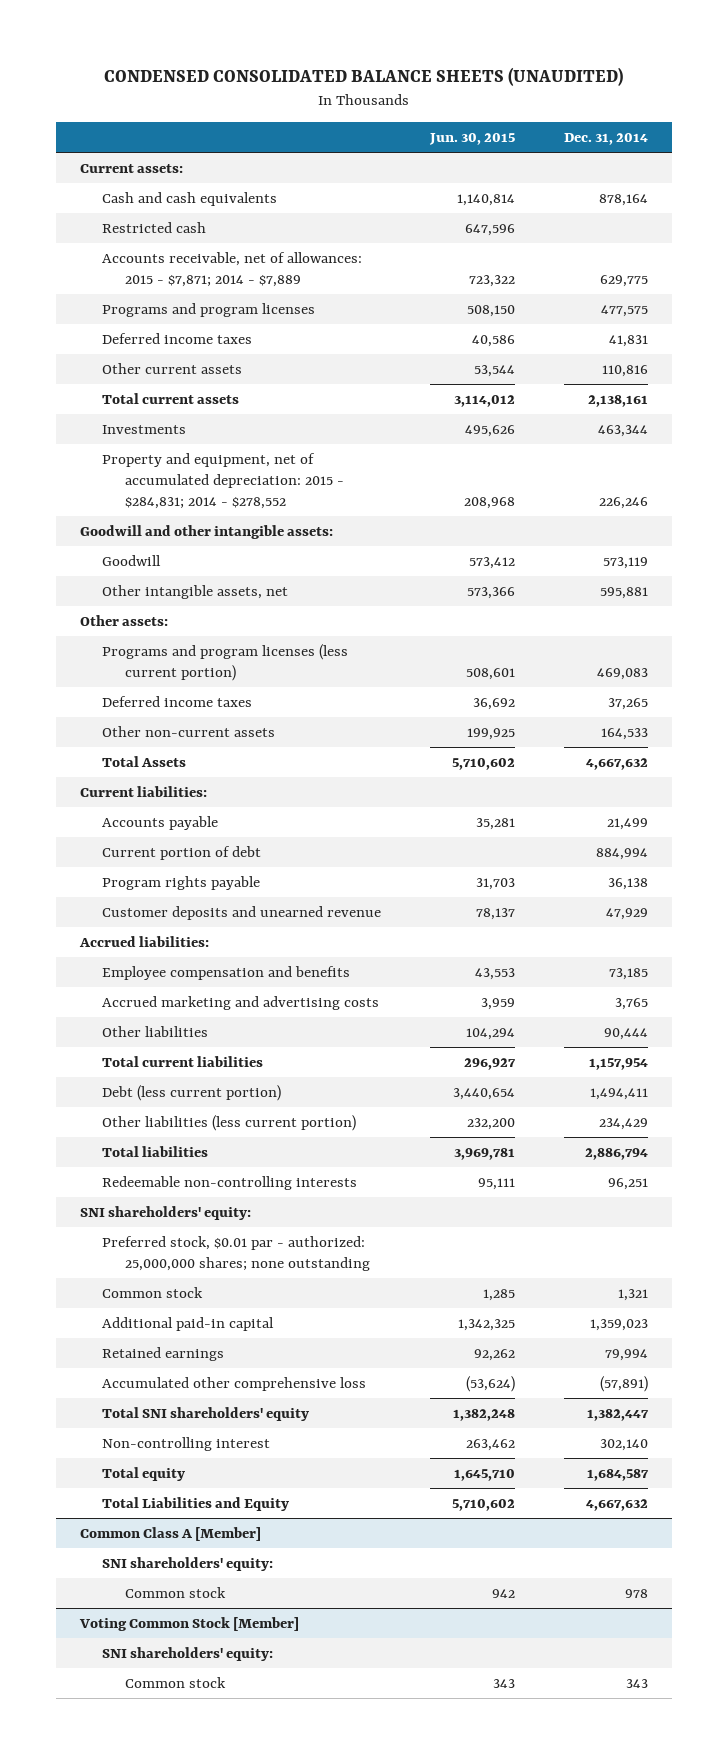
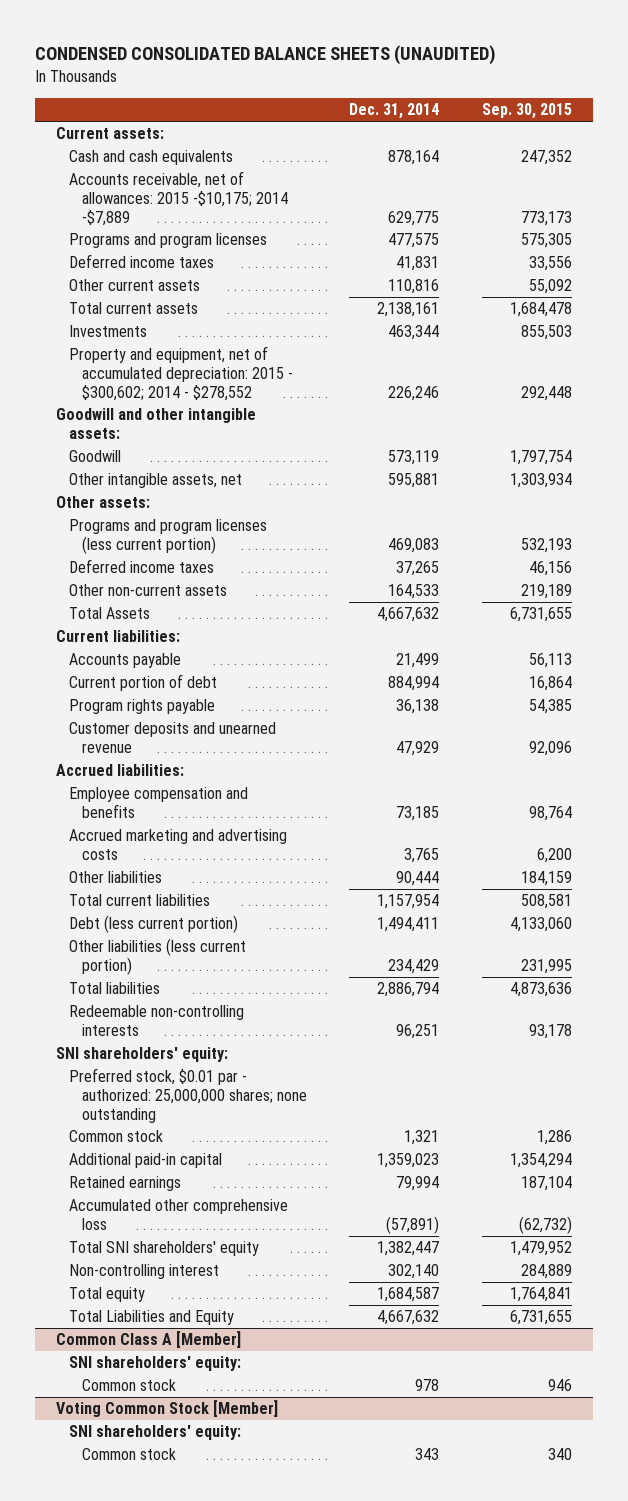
- | Jun. 30, 2015 | Dec. 31, 2014
+ | Dec. 31, 2014 | Sep. 30, 2015
- Restricted cash | 647,596 |
- Accounts receivable, net of allowances: 2015 - $7,871; 2014 - $7,889 | 723,322 | 629,775
+ Accounts receivable, net of allowances: 2015 -$10,175; 2014 -$7,889 | 629,775 | 773,173
- Property and equipment, net of accumulated depreciation: 2015 - $284,831; 2014 - $278,552 | 208,968 | 226,246
+ Property and equipment, net of accumulated depreciation: 2015 - $300,602; 2014 - $278,552 | 226,246 | 292,448

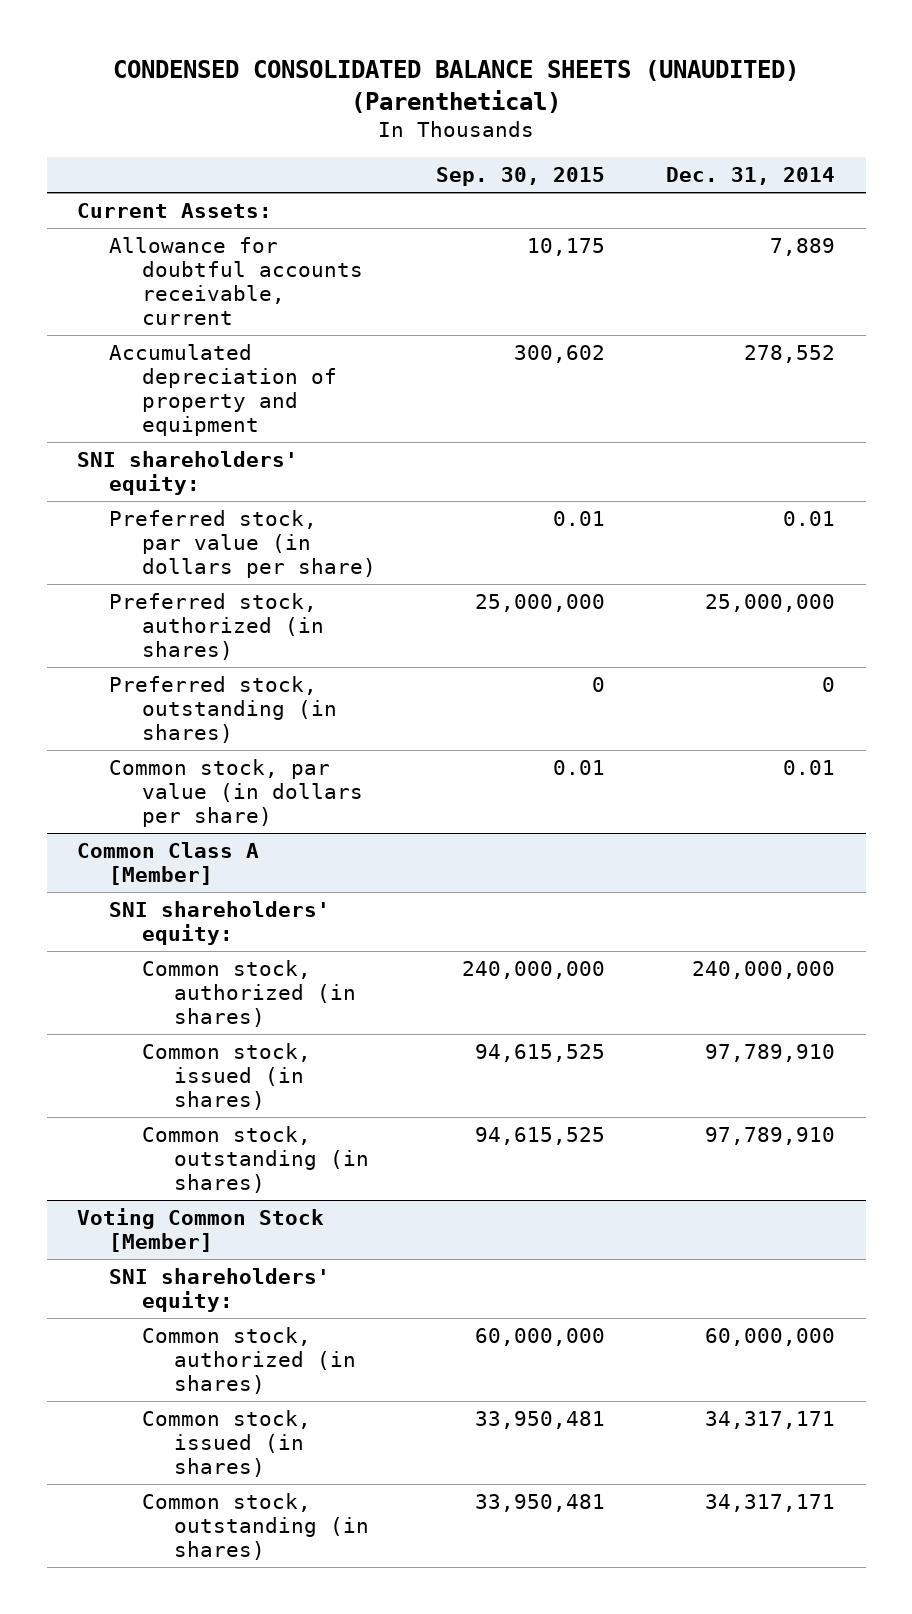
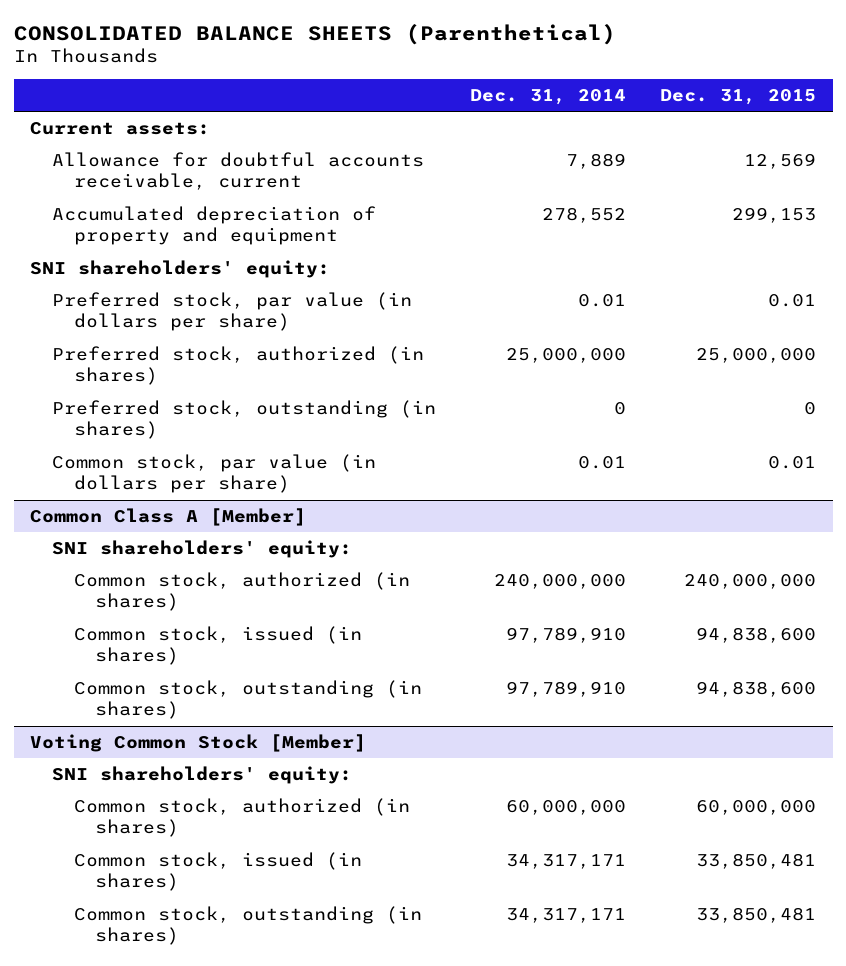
- CONDENSED CONSOLIDATED BALANCE SHEETS (UNAUDITED) (Parenthetical)
+ CONSOLIDATED BALANCE SHEETS (Parenthetical)
- | Sep. 30, 2015 | Dec. 31, 2014
+ | Dec. 31, 2014 | Dec. 31, 2015
- Current Assets:
+ Current assets:

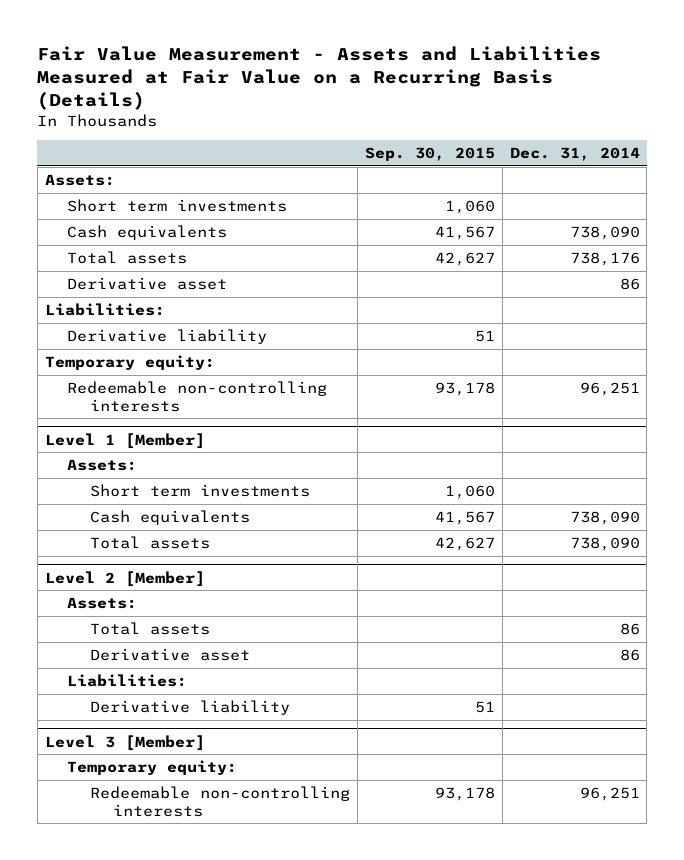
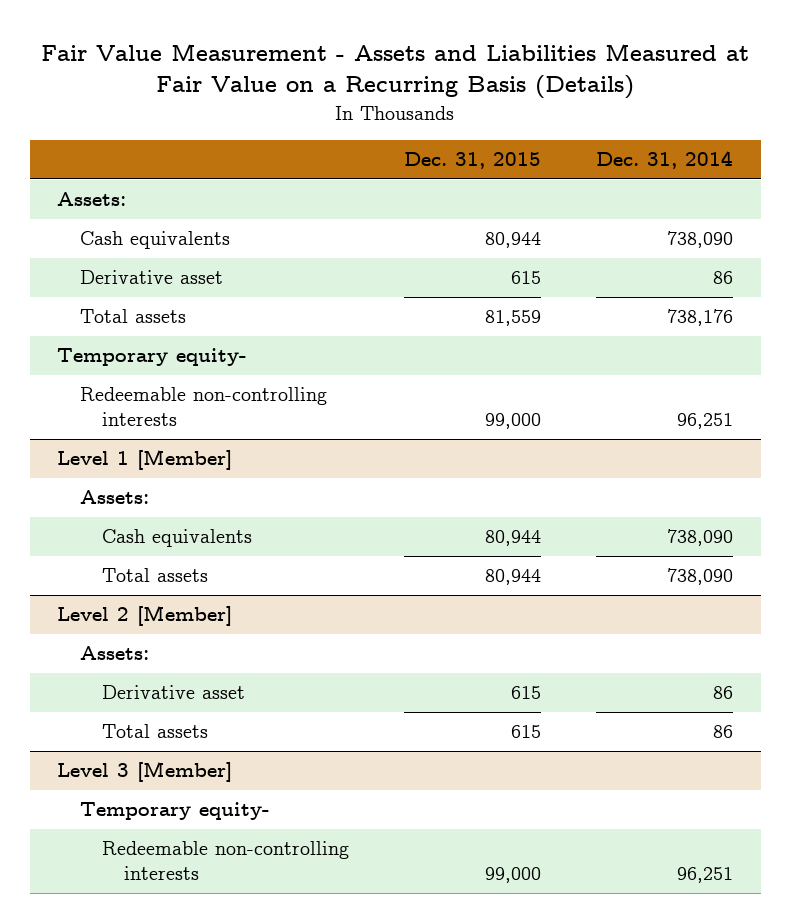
- | Sep. 30, 2015 | Dec. 31, 2014
+ | Dec. 31, 2015 | Dec. 31, 2014
- Short term investments | 1,060 |
- Liabilities:
- Derivative liability | 51 |
- Temporary equity:
moved down: Total assets | 81,559 | 738,176
+ Temporary equity-
@ Level 1 [Member]
- Short term investments | 1,060 |
@ Level 2 [Member]
- Liabilities:
- Derivative liability | 51 |
moved down: Total assets | 615 | 86
@ Level 3 [Member]
- Temporary equity:
+ Temporary equity-

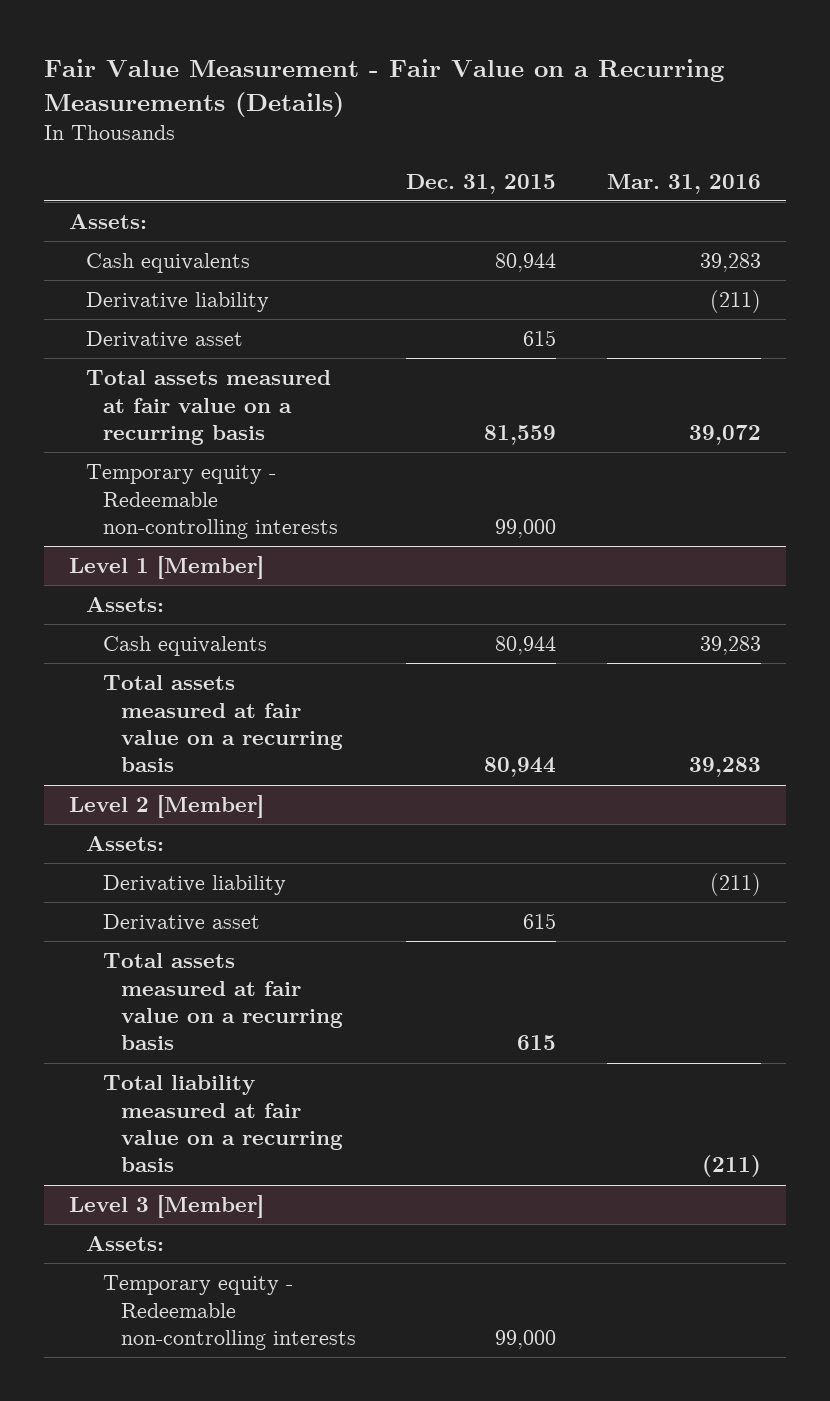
- Fair Value Measurement - Assets and Liabilities Measured at Fair Value on a Recurring Basis (Details)
+ Fair Value Measurement - Fair Value on a Recurring Measurements (Details)
- | Dec. 31, 2015 | Dec. 31, 2014
+ | Dec. 31, 2015 | Mar. 31, 2016
+ Derivative liability | | (211)
- Total assets | 81,559 | 738,176
- Temporary equity-
- Redeemable non-controlling interests | 99,000 | 96,251
+ Total assets measured at fair value on a recurring basis | 81,559 | 39,072
+ Temporary equity - Redeemable non-controlling interests | 99,000 |
@ Level 1 [Member]
- Total assets | 80,944 | 738,090
+ Total assets measured at fair value on a recurring basis | 80,944 | 39,283
@ Level 2 [Member]
+ Derivative liability | | (211)
- Total assets | 615 | 86
+ Total assets measured at fair value on a recurring basis | 615 |
+ Total liability measured at fair value on a recurring basis | | (211)
@ Level 3 [Member]
- Temporary equity-
- Redeemable non-controlling interests | 99,000 | 96,251
+ Assets:
+ Temporary equity - Redeemable non-controlling interests | 99,000 |

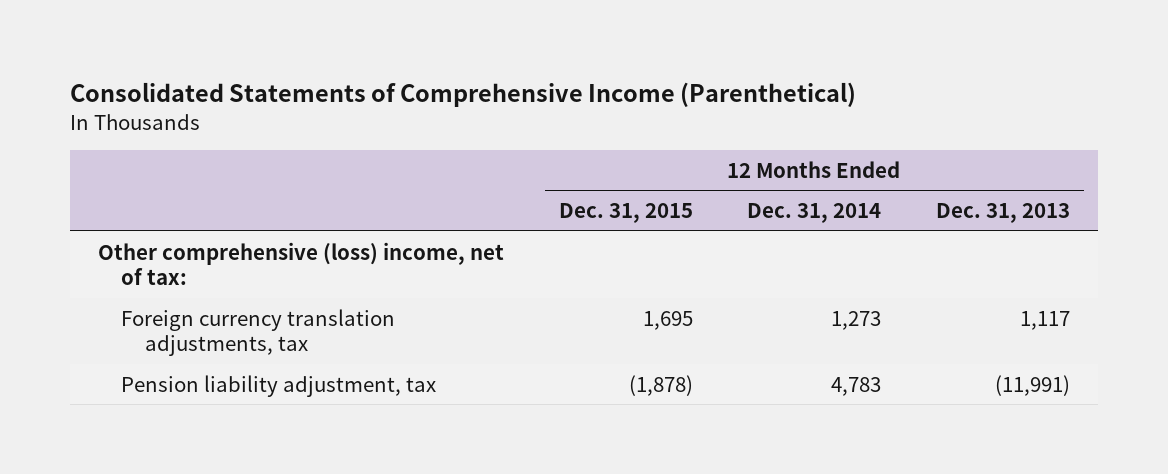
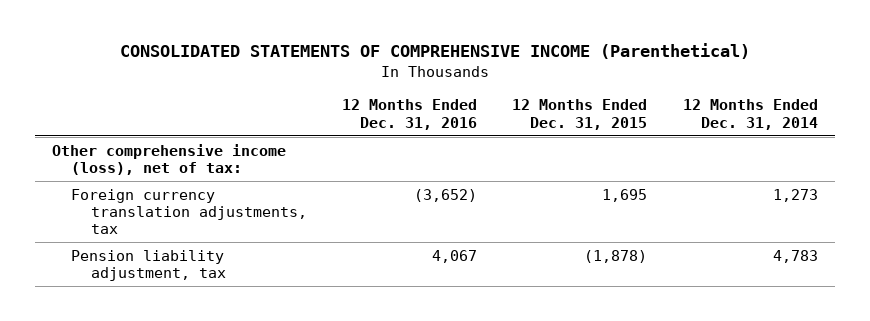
- Consolidated Statements of Comprehensive Income (Parenthetical)
+ CONSOLIDATED STATEMENTS OF COMPREHENSIVE INCOME (Parenthetical)
- | 12 Months Ended Dec. 31, 2015 | 12 Months Ended Dec. 31, 2014 | 12 Months Ended Dec. 31, 2013
+ | 12 Months Ended Dec. 31, 2016 | 12 Months Ended Dec. 31, 2015 | 12 Months Ended Dec. 31, 2014
- Other comprehensive (loss) income, net of tax:
+ Other comprehensive income (loss), net of tax:

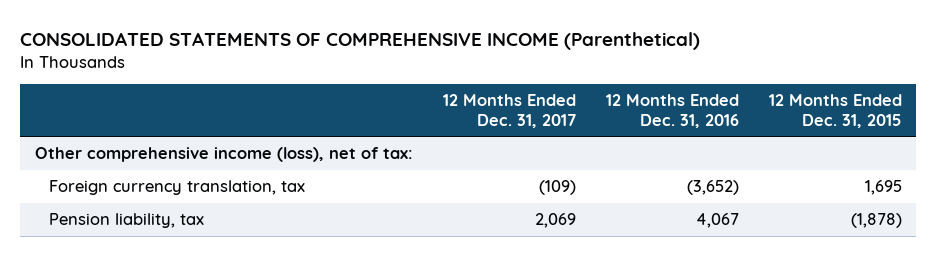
- | 12 Months Ended Dec. 31, 2016 | 12 Months Ended Dec. 31, 2015 | 12 Months Ended Dec. 31, 2014
+ | 12 Months Ended Dec. 31, 2017 | 12 Months Ended Dec. 31, 2016 | 12 Months Ended Dec. 31, 2015
- Foreign currency translation adjustments, tax | (3,652) | 1,695 | 1,273
- Pension liability adjustment, tax | 4,067 | (1,878) | 4,783
+ Foreign currency translation, tax | (109) | (3,652) | 1,695
+ Pension liability, tax | 2,069 | 4,067 | (1,878)

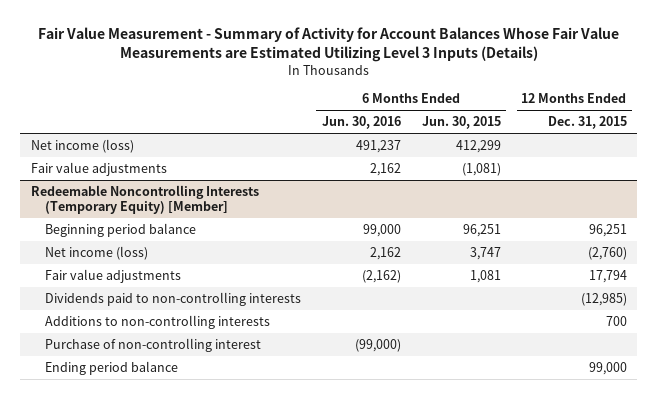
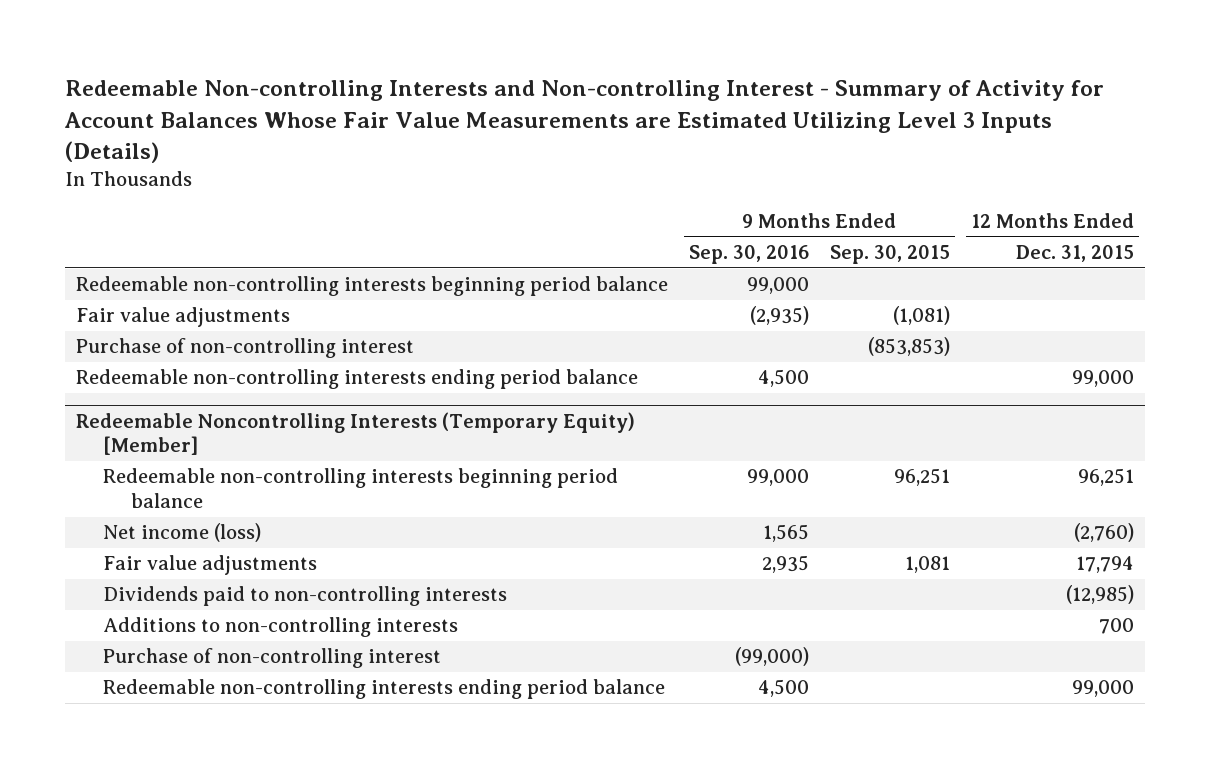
- Fair Value Measurement - Summary of Activity for Account Balances Whose Fair Value Measurements are Estimated Utilizing Level 3 Inputs (Details)
+ Redeemable Non-controlling Interests and Non-controlling Interest - Summary of Activity for Account Balances Whose Fair Value Measurements are Estimated Utilizing Level 3 Inputs (Details)
- | 6 Months Ended Jun. 30, 2016 | 6 Months Ended Jun. 30, 2015 | 12 Months Ended Dec. 31, 2015
+ | 9 Months Ended Sep. 30, 2016 | 9 Months Ended Sep. 30, 2015 | 12 Months Ended Dec. 31, 2015
- Net income (loss) | 491,237 | 412,299 |
+ Redeemable non-controlling interests beginning period balance | 99,000 | |
+ Purchase of non-controlling interest | | (853,853) |
+ Redeemable non-controlling interests ending period balance | 4,500 | | 99,000
@ Redeemable Noncontrolling Interests (Temporary Equity) [Member]
- Beginning period balance | 99,000 | 96,251 | 96,251
+ Redeemable non-controlling interests beginning period balance | 99,000 | 96,251 | 96,251
- Ending period balance | | | 99,000
+ Redeemable non-controlling interests ending period balance | 4,500 | | 99,000

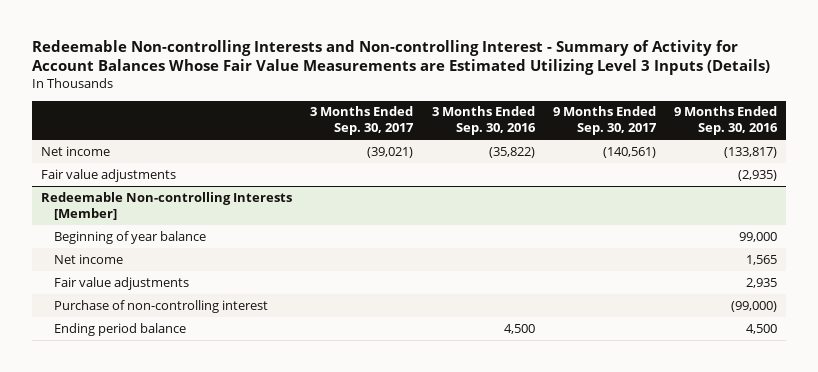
- | 9 Months Ended Sep. 30, 2016 | 9 Months Ended Sep. 30, 2015 | 12 Months Ended Dec. 31, 2015
+ | 3 Months Ended Sep. 30, 2017 | 3 Months Ended Sep. 30, 2016 | 9 Months Ended Sep. 30, 2017 | 9 Months Ended Sep. 30, 2016
- Redeemable non-controlling interests beginning period balance | 99,000 | |
+ Net income | (39,021) | (35,822) | (140,561) | (133,817)
- Purchase of non-controlling interest | | (853,853) |
- Redeemable non-controlling interests ending period balance | 4,500 | | 99,000
- Redeemable Noncontrolling Interests (Temporary Equity) [Member]
- Redeemable non-controlling interests beginning period balance | 99,000 | 96,251 | 96,251
- Net income (loss) | 1,565 | | (2,760)
+ Redeemable Non-controlling Interests [Member]
+ Beginning of year balance | | | | 99,000
+ Net income | | | | 1,565
- Dividends paid to non-controlling interests | | | (12,985)
- Additions to non-controlling interests | | | 700
- Redeemable non-controlling interests ending period balance | 4,500 | | 99,000
+ Ending period balance | | 4,500 | | 4,500

